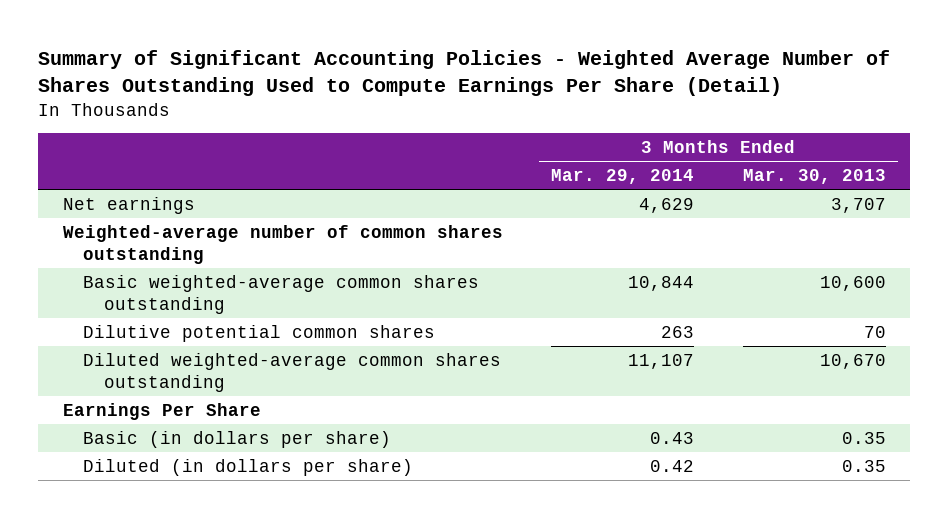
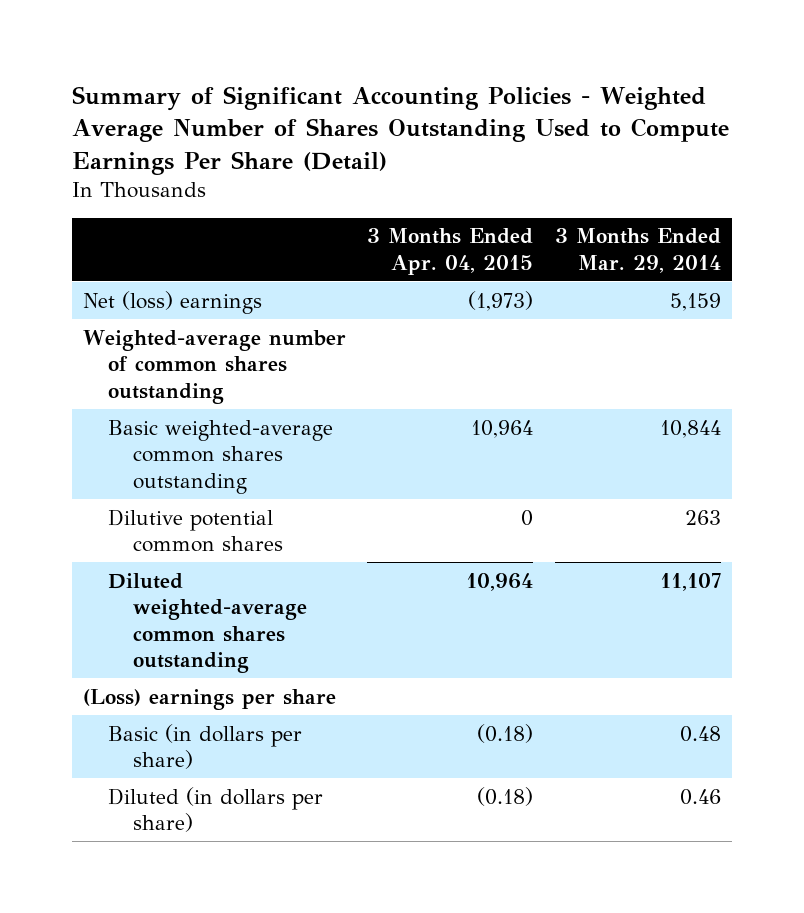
- | 3 Months Ended Mar. 29, 2014 | 3 Months Ended Mar. 30, 2013
+ | 3 Months Ended Apr. 04, 2015 | 3 Months Ended Mar. 29, 2014
- Net earnings | 4,629 | 3,707
+ Net (loss) earnings | (1,973) | 5,159
- Earnings Per Share
- Basic (in dollars per share) | 0.43 | 0.35
- Diluted (in dollars per share) | 0.42 | 0.35
+ (Loss) earnings per share
+ Basic (in dollars per share) | (0.18) | 0.48
+ Diluted (in dollars per share) | (0.18) | 0.46

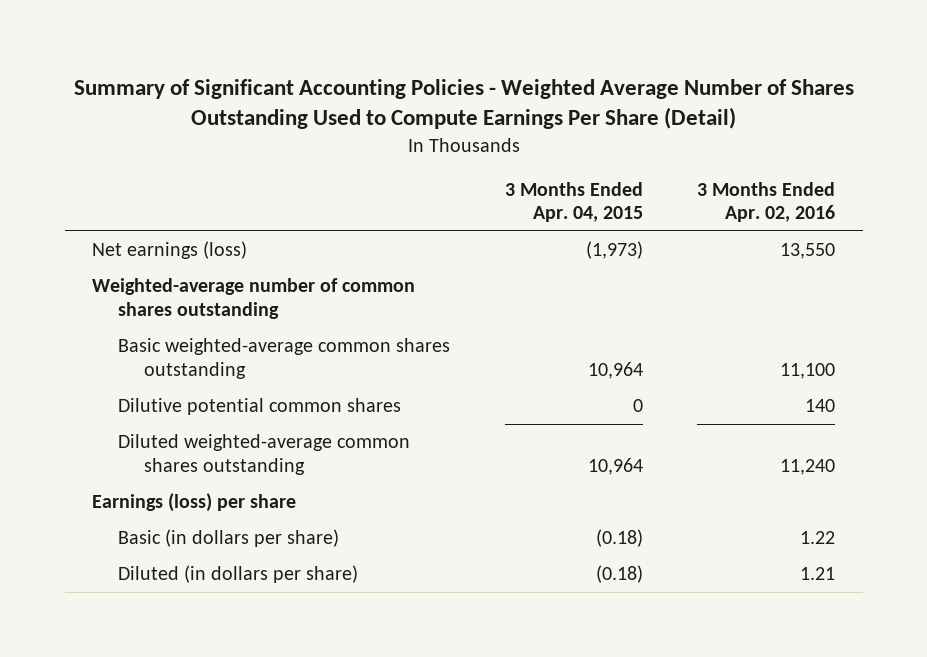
- | 3 Months Ended Apr. 04, 2015 | 3 Months Ended Mar. 29, 2014
+ | 3 Months Ended Apr. 04, 2015 | 3 Months Ended Apr. 02, 2016
- Net (loss) earnings | (1,973) | 5,159
+ Net earnings (loss) | (1,973) | 13,550
- (Loss) earnings per share
+ Earnings (loss) per share

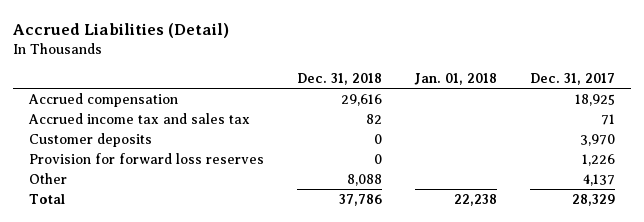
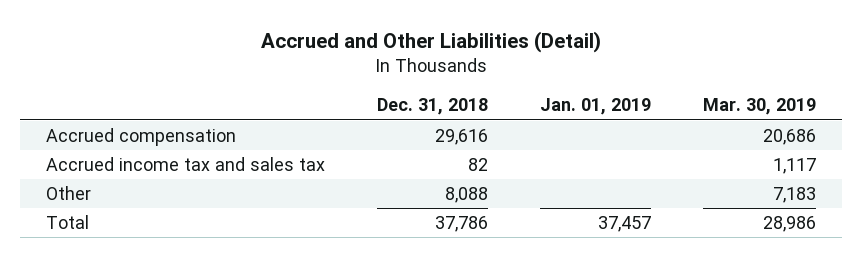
- Accrued Liabilities (Detail)
+ Accrued and Other Liabilities (Detail)
- | Dec. 31, 2018 | Jan. 01, 2018 | Dec. 31, 2017
+ | Dec. 31, 2018 | Jan. 01, 2019 | Mar. 30, 2019
- Customer deposits | 0 | | 3,970
- Provision for forward loss reserves | 0 | | 1,226

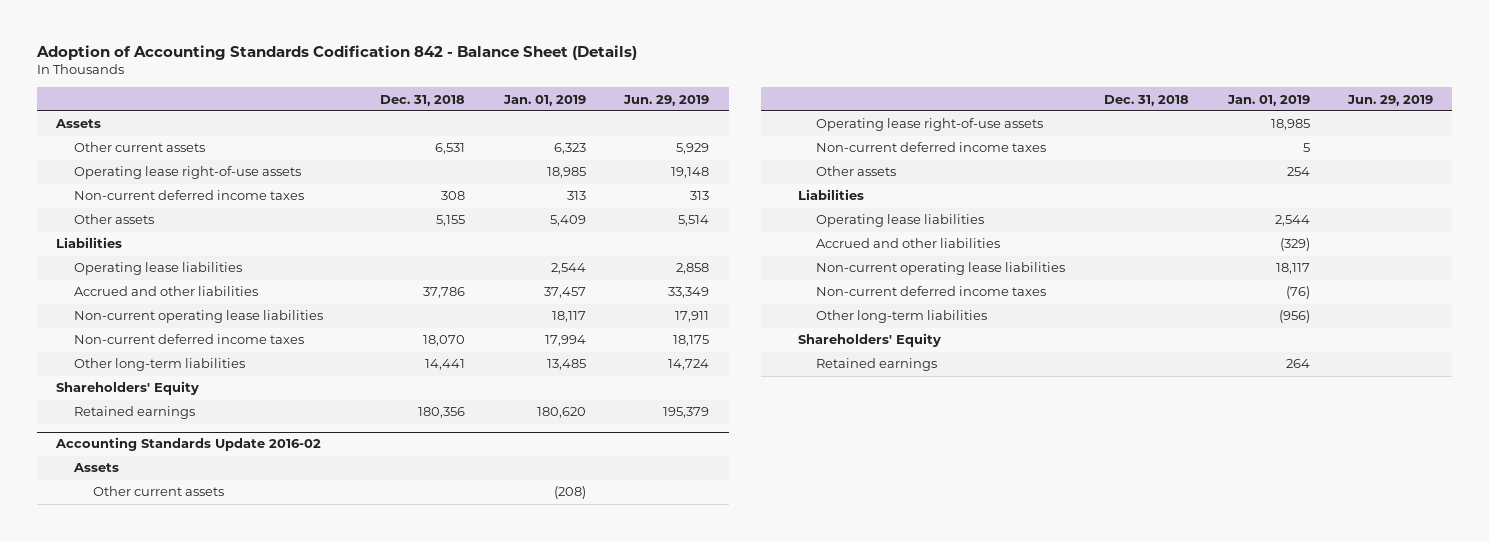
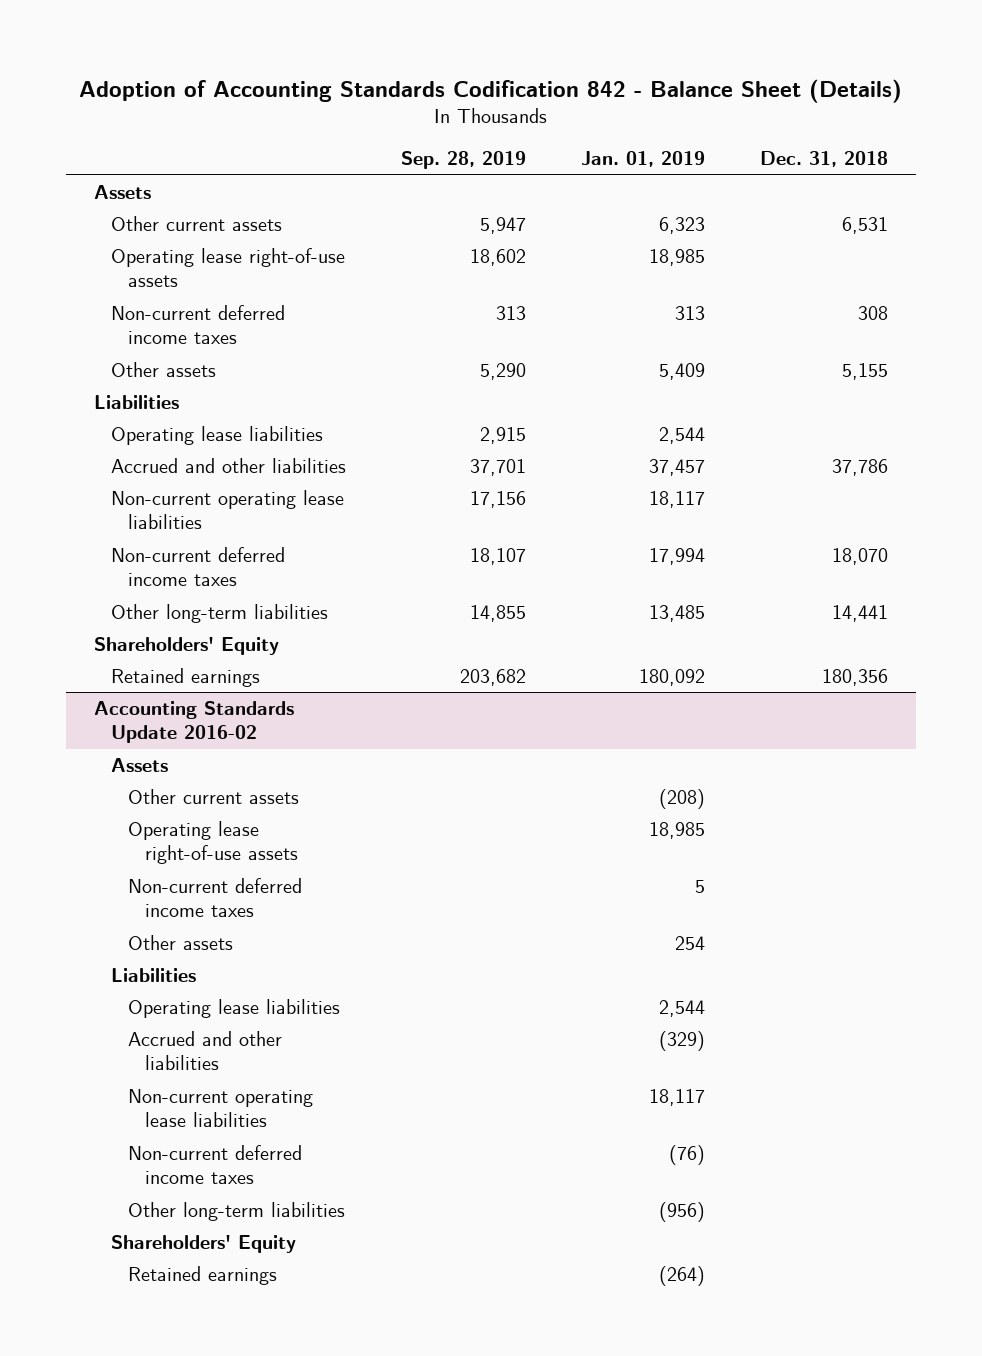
- | Dec. 31, 2018 | Jan. 01, 2019 | Jun. 29, 2019
+ | Sep. 28, 2019 | Jan. 01, 2019 | Dec. 31, 2018
- Retained earnings | 180,356 | 180,620 | 195,379
+ Retained earnings | 203,682 | 180,092 | 180,356
@ Accounting Standards Update 2016-02
- Retained earnings | | 264 |
+ Retained earnings | | (264) |

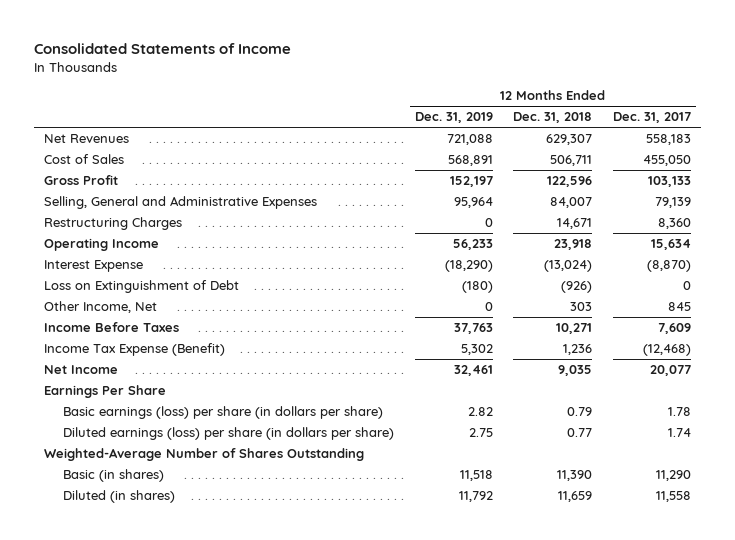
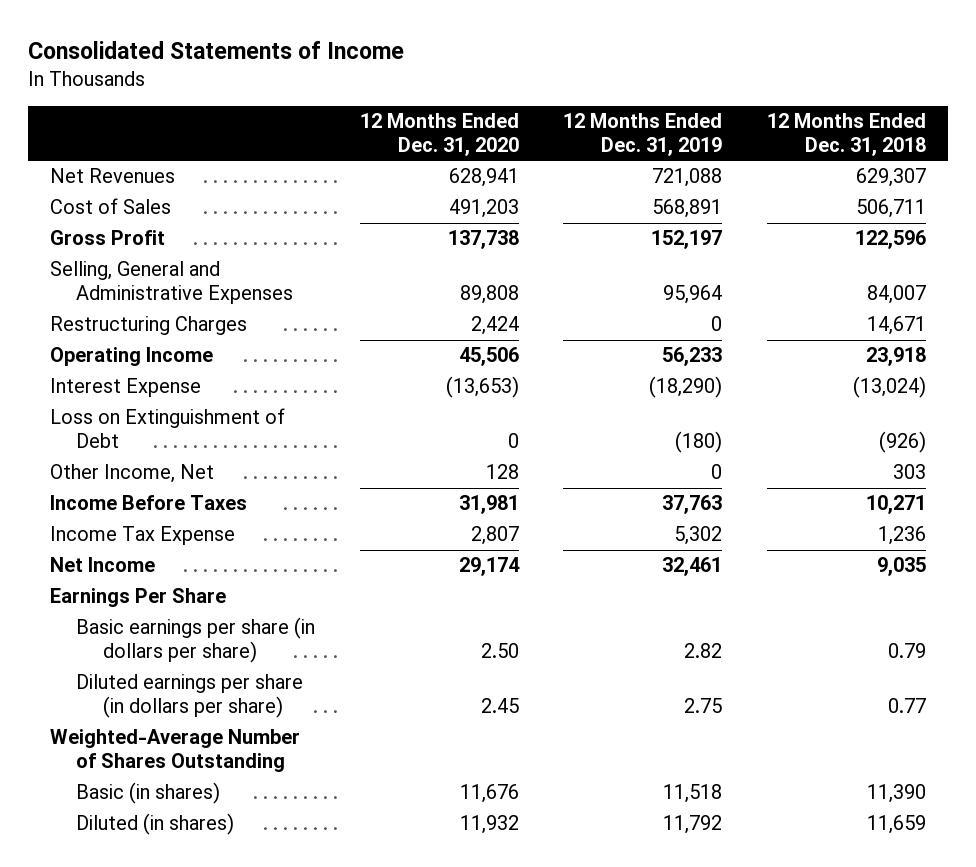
- | 12 Months Ended Dec. 31, 2019 | 12 Months Ended Dec. 31, 2018 | 12 Months Ended Dec. 31, 2017
+ | 12 Months Ended Dec. 31, 2020 | 12 Months Ended Dec. 31, 2019 | 12 Months Ended Dec. 31, 2018
- Income Tax Expense (Benefit) | 5,302 | 1,236 | (12,468)
+ Income Tax Expense | 2,807 | 5,302 | 1,236
- Basic earnings (loss) per share (in dollars per share) | 2.82 | 0.79 | 1.78
- Diluted earnings (loss) per share (in dollars per share) | 2.75 | 0.77 | 1.74
+ Basic earnings per share (in dollars per share) | 2.50 | 2.82 | 0.79
+ Diluted earnings per share (in dollars per share) | 2.45 | 2.75 | 0.77

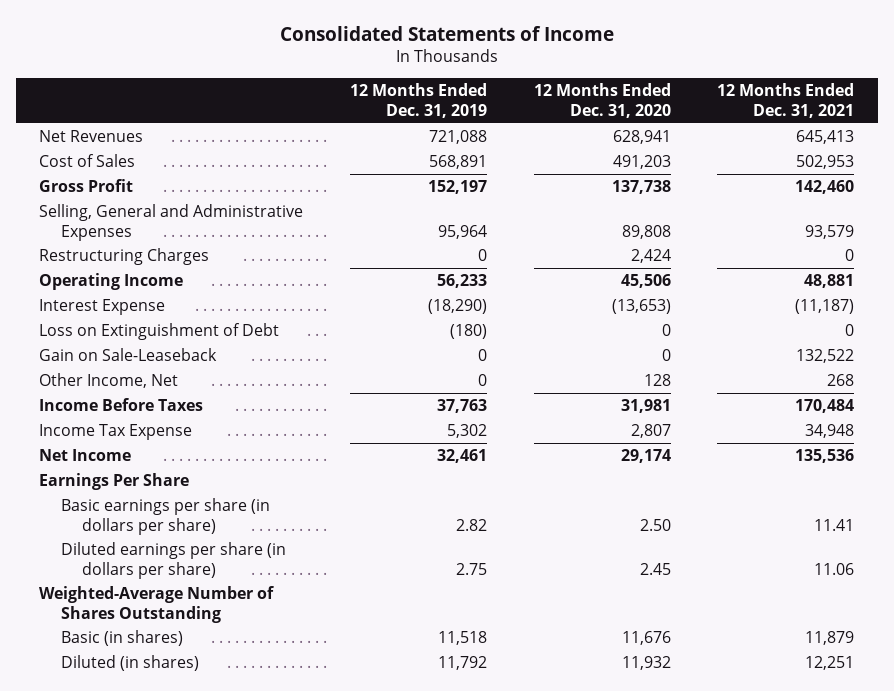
- | 12 Months Ended Dec. 31, 2020 | 12 Months Ended Dec. 31, 2019 | 12 Months Ended Dec. 31, 2018
+ | 12 Months Ended Dec. 31, 2019 | 12 Months Ended Dec. 31, 2020 | 12 Months Ended Dec. 31, 2021
+ Gain on Sale-Leaseback | 0 | 0 | 132,522

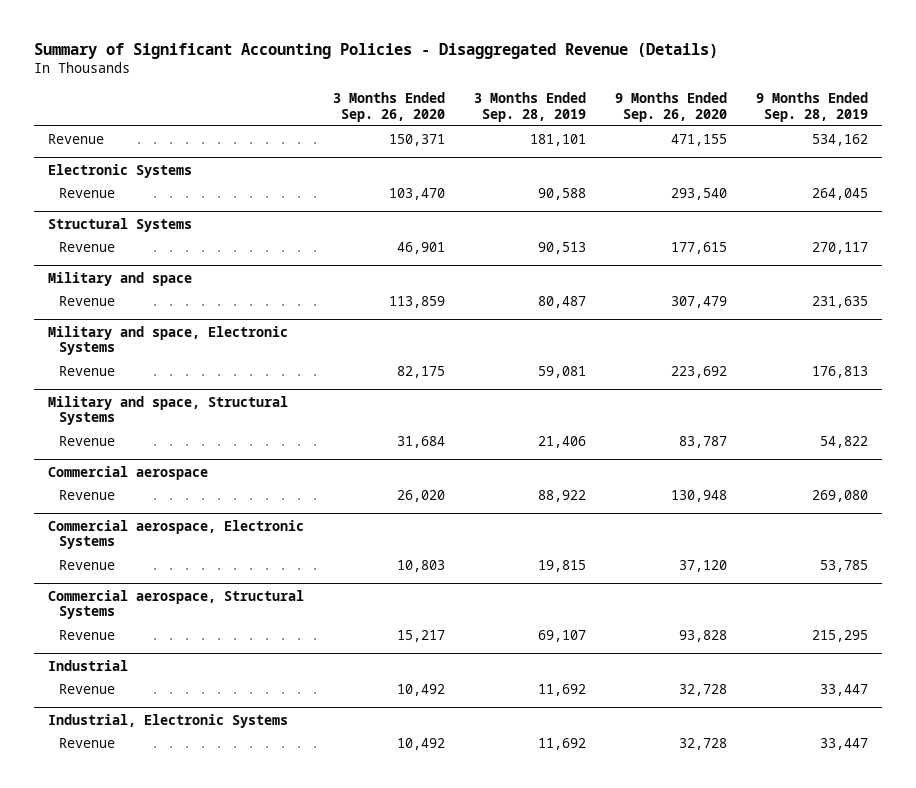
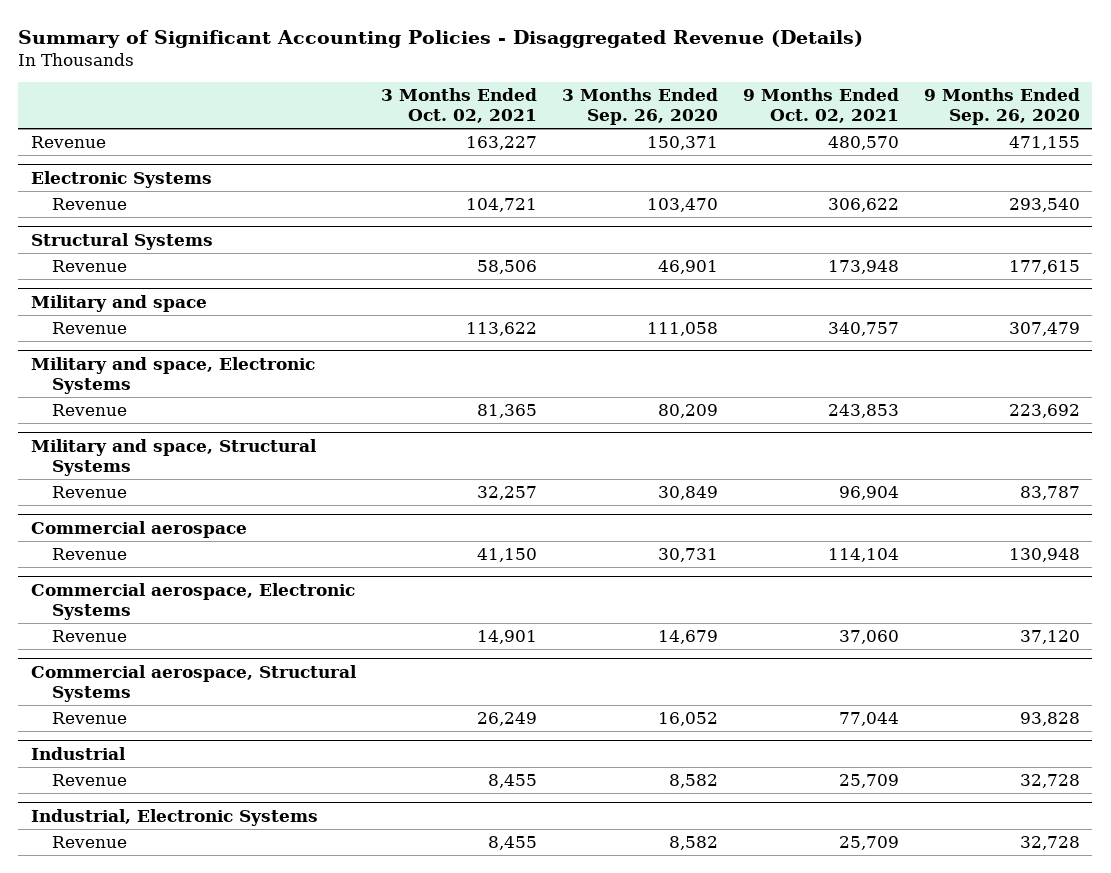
- | 3 Months Ended Sep. 26, 2020 | 3 Months Ended Sep. 28, 2019 | 9 Months Ended Sep. 26, 2020 | 9 Months Ended Sep. 28, 2019
+ | 3 Months Ended Oct. 02, 2021 | 3 Months Ended Sep. 26, 2020 | 9 Months Ended Oct. 02, 2021 | 9 Months Ended Sep. 26, 2020
@ Military and space
- Revenue | 113,859 | 80,487 | 307,479 | 231,635
+ Revenue | 113,622 | 111,058 | 340,757 | 307,479
@ Military and space, Electronic Systems
- Revenue | 82,175 | 59,081 | 223,692 | 176,813
+ Revenue | 81,365 | 80,209 | 243,853 | 223,692
@ Military and space, Structural Systems
- Revenue | 31,684 | 21,406 | 83,787 | 54,822
+ Revenue | 32,257 | 30,849 | 96,904 | 83,787
@ Commercial aerospace
- Revenue | 26,020 | 88,922 | 130,948 | 269,080
+ Revenue | 41,150 | 30,731 | 114,104 | 130,948
@ Commercial aerospace, Electronic Systems
- Revenue | 10,803 | 19,815 | 37,120 | 53,785
+ Revenue | 14,901 | 14,679 | 37,060 | 37,120
@ Commercial aerospace, Structural Systems
- Revenue | 15,217 | 69,107 | 93,828 | 215,295
+ Revenue | 26,249 | 16,052 | 77,044 | 93,828
@ Industrial
- Revenue | 10,492 | 11,692 | 32,728 | 33,447
+ Revenue | 8,455 | 8,582 | 25,709 | 32,728
@ Industrial, Electronic Systems
- Revenue | 10,492 | 11,692 | 32,728 | 33,447
+ Revenue | 8,455 | 8,582 | 25,709 | 32,728

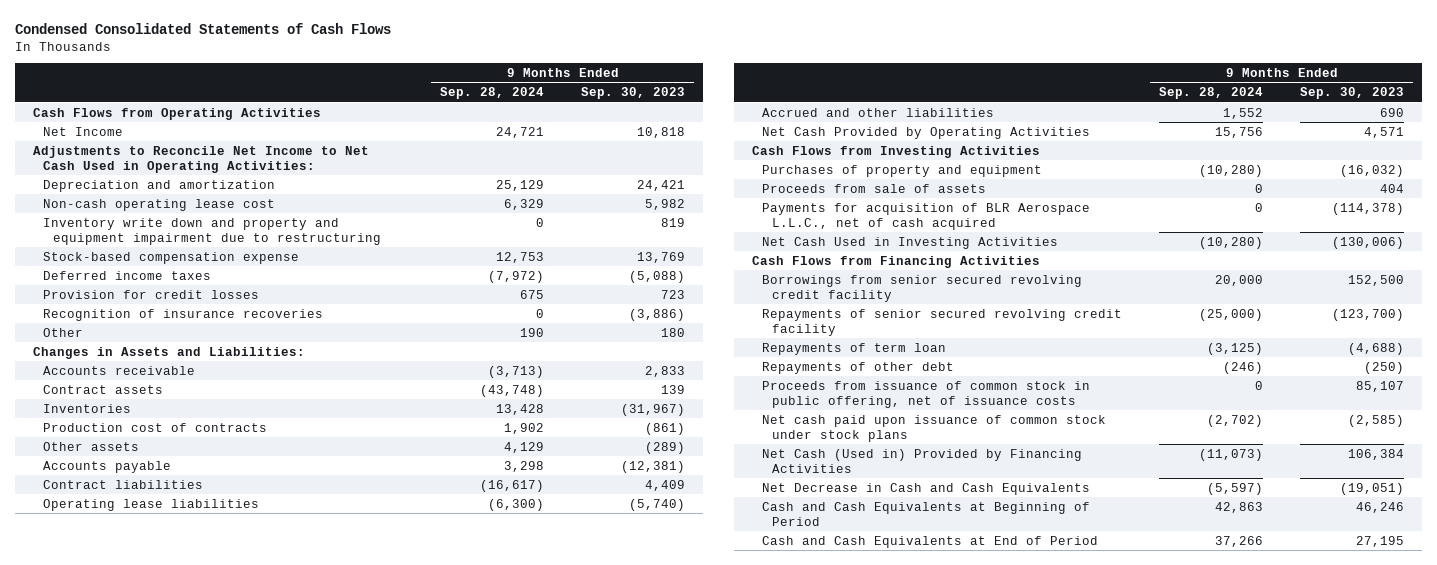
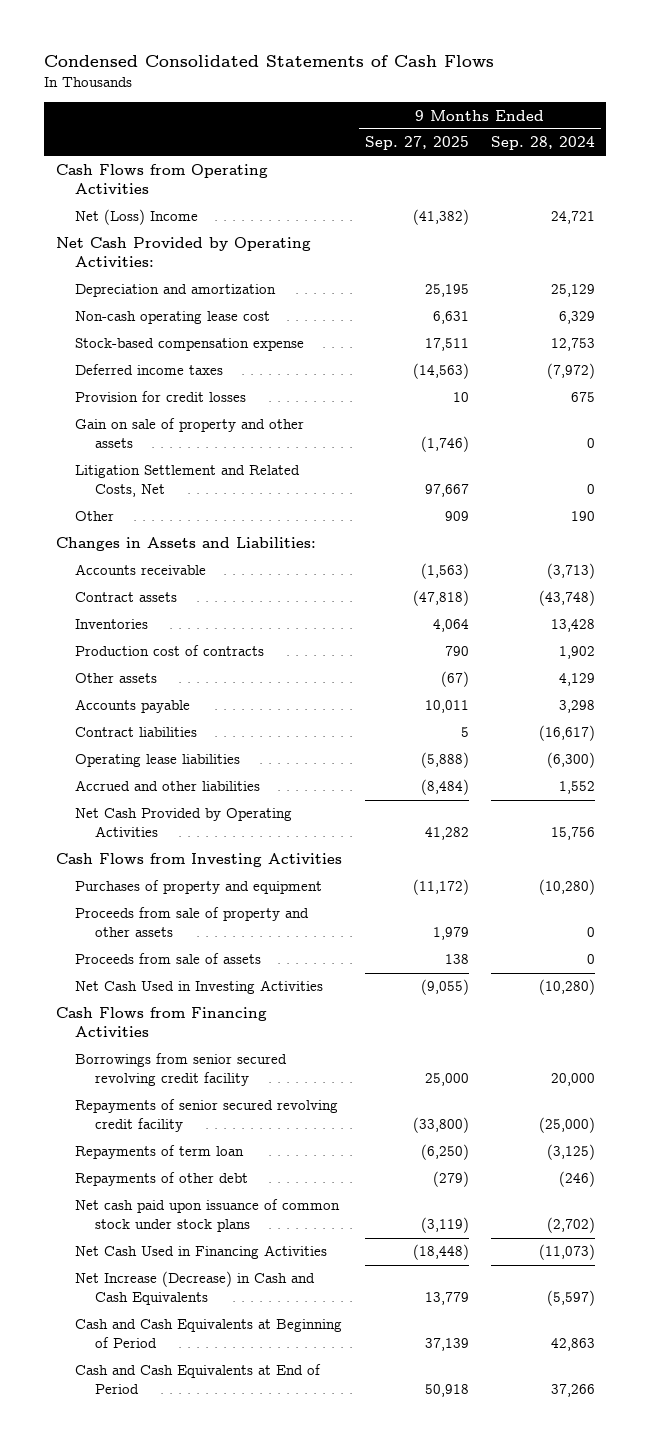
- | 9 Months Ended Sep. 28, 2024 | 9 Months Ended Sep. 30, 2023
+ | 9 Months Ended Sep. 27, 2025 | 9 Months Ended Sep. 28, 2024
- Net Income | 24,721 | 10,818
- Adjustments to Reconcile Net Income to Net Cash Used in Operating Activities:
+ Net (Loss) Income | (41,382) | 24,721
+ Net Cash Provided by Operating Activities:
- Inventory write down and property and equipment impairment due to restructuring | 0 | 819
- Recognition of insurance recoveries | 0 | (3,886)
+ Gain on sale of property and other assets | (1,746) | 0
+ Litigation Settlement and Related Costs, Net | 97,667 | 0
+ Proceeds from sale of property and other assets | 1,979 | 0
- Payments for acquisition of BLR Aerospace L.L.C., net of cash acquired | 0 | (114,378)
- Proceeds from issuance of common stock in public offering, net of issuance costs | 0 | 85,107
- Net Cash (Used in) Provided by Financing Activities | (11,073) | 106,384
- Net Decrease in Cash and Cash Equivalents | (5,597) | (19,051)
+ Net Cash Used in Financing Activities | (18,448) | (11,073)
+ Net Increase (Decrease) in Cash and Cash Equivalents | 13,779 | (5,597)

